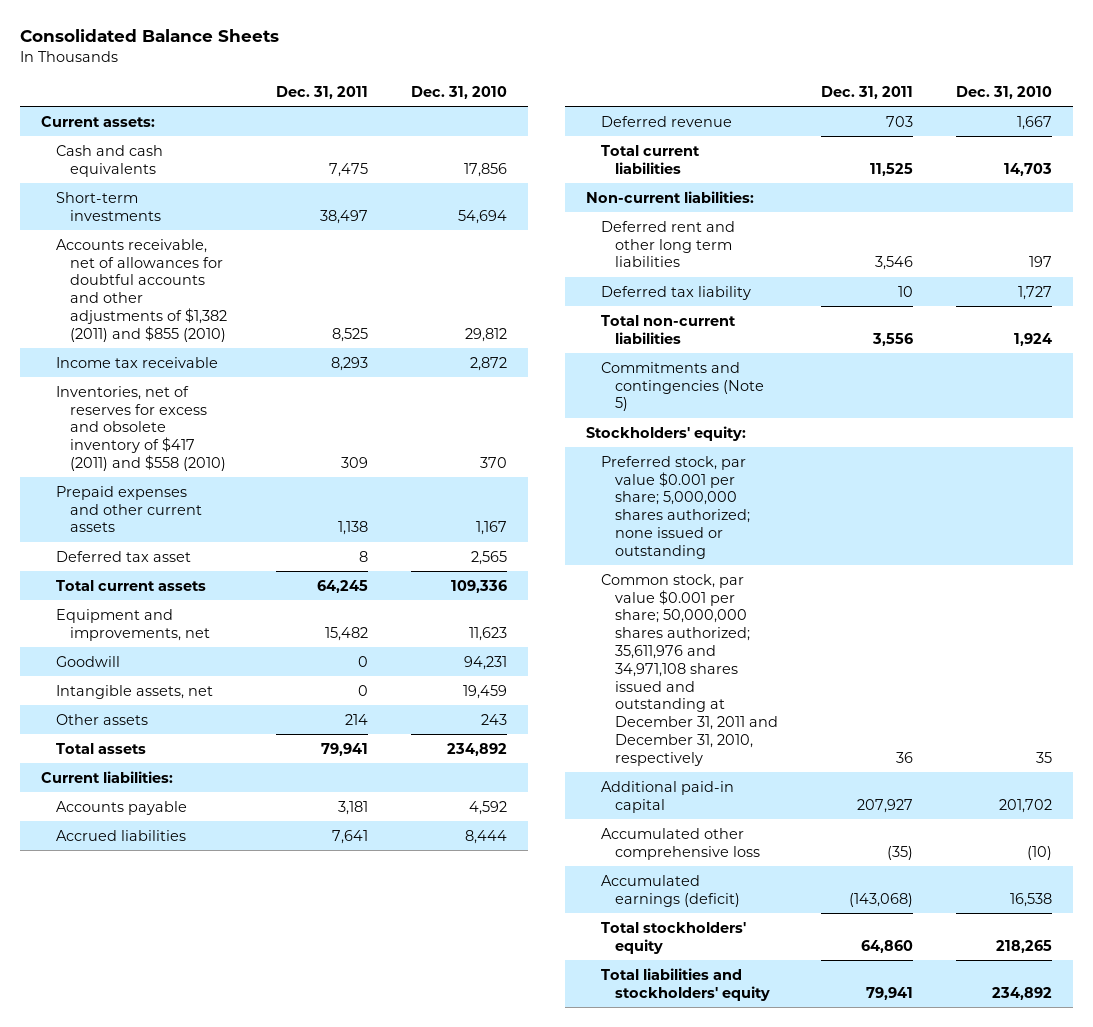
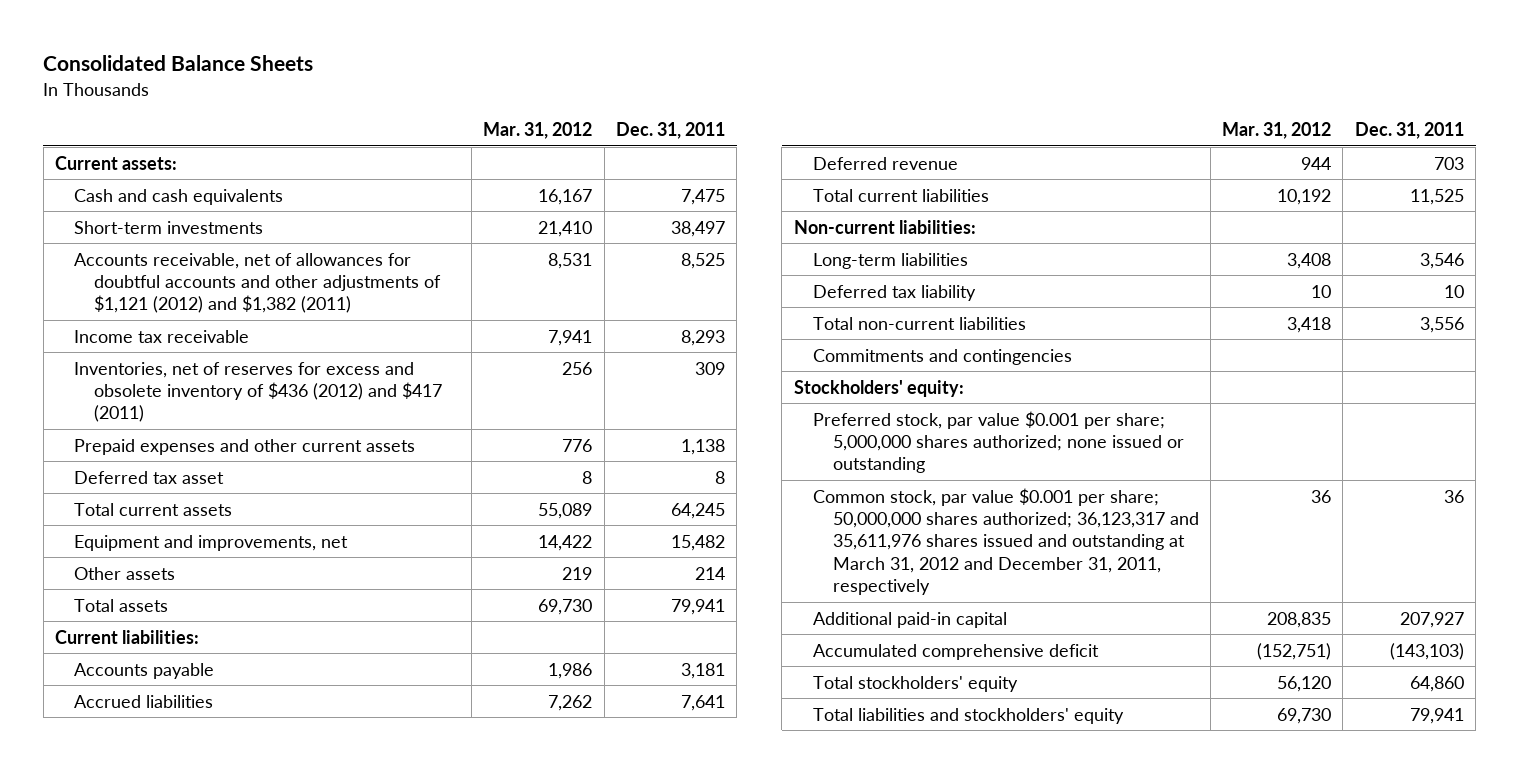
- | Dec. 31, 2011 | Dec. 31, 2010
+ | Mar. 31, 2012 | Dec. 31, 2011
- Accounts receivable, net of allowances for doubtful accounts and other adjustments of $1,382 (2011) and $855 (2010) | 8,525 | 29,812
+ Accounts receivable, net of allowances for doubtful accounts and other adjustments of $1,121 (2012) and $1,382 (2011) | 8,531 | 8,525
- Inventories, net of reserves for excess and obsolete inventory of $417 (2011) and $558 (2010) | 309 | 370
+ Inventories, net of reserves for excess and obsolete inventory of $436 (2012) and $417 (2011) | 256 | 309
- Goodwill | 0 | 94,231
- Intangible assets, net | 0 | 19,459
- Deferred rent and other long term liabilities | 3,546 | 197
+ Long-term liabilities | 3,408 | 3,546
- Commitments and contingencies (Note 5)
+ Commitments and contingencies
- Common stock, par value $0.001 per share; 50,000,000 shares authorized; 35,611,976 and 34,971,108 shares issued and outstanding at December 31, 2011 and December 31, 2010, respectively | 36 | 35
+ Common stock, par value $0.001 per share; 50,000,000 shares authorized; 36,123,317 and 35,611,976 shares issued and outstanding at March 31, 2012 and December 31, 2011, respectively | 36 | 36
- Accumulated other comprehensive loss | (35) | (10)
- Accumulated earnings (deficit) | (143,068) | 16,538
+ Accumulated comprehensive deficit | (152,751) | (143,103)

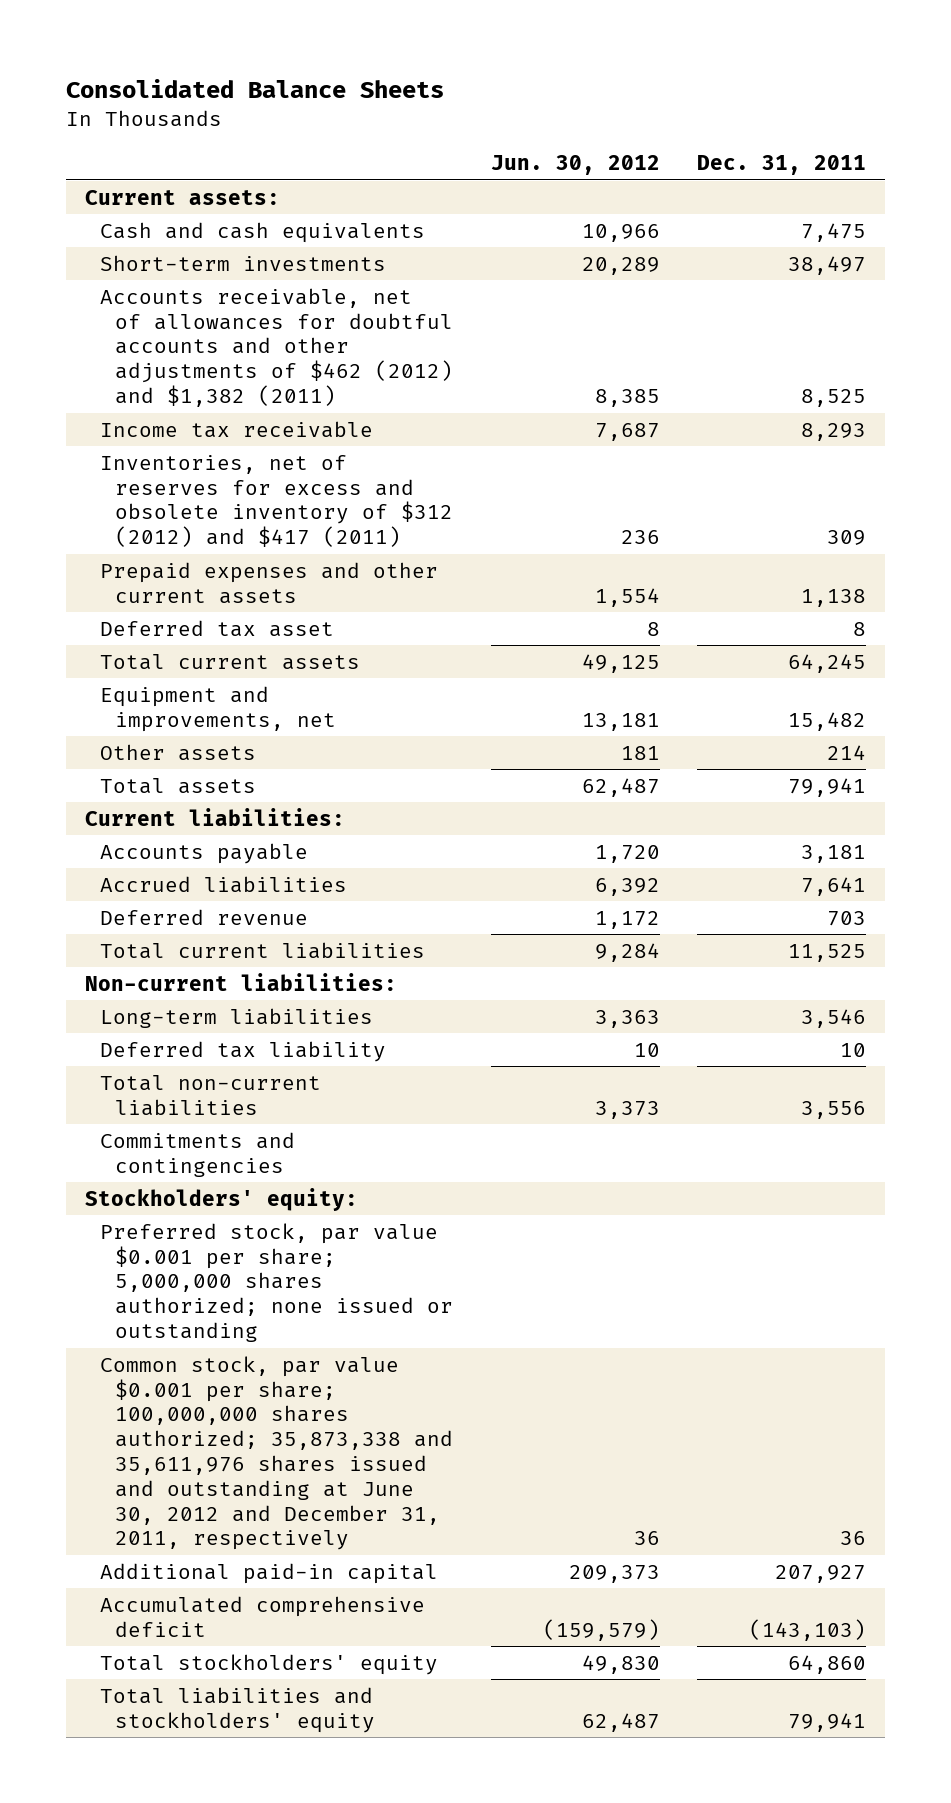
- | Mar. 31, 2012 | Dec. 31, 2011
+ | Jun. 30, 2012 | Dec. 31, 2011
- Accounts receivable, net of allowances for doubtful accounts and other adjustments of $1,121 (2012) and $1,382 (2011) | 8,531 | 8,525
+ Accounts receivable, net of allowances for doubtful accounts and other adjustments of $462 (2012) and $1,382 (2011) | 8,385 | 8,525
- Inventories, net of reserves for excess and obsolete inventory of $436 (2012) and $417 (2011) | 256 | 309
+ Inventories, net of reserves for excess and obsolete inventory of $312 (2012) and $417 (2011) | 236 | 309
- Common stock, par value $0.001 per share; 50,000,000 shares authorized; 36,123,317 and 35,611,976 shares issued and outstanding at March 31, 2012 and December 31, 2011, respectively | 36 | 36
+ Common stock, par value $0.001 per share; 100,000,000 shares authorized; 35,873,338 and 35,611,976 shares issued and outstanding at June 30, 2012 and December 31, 2011, respectively | 36 | 36

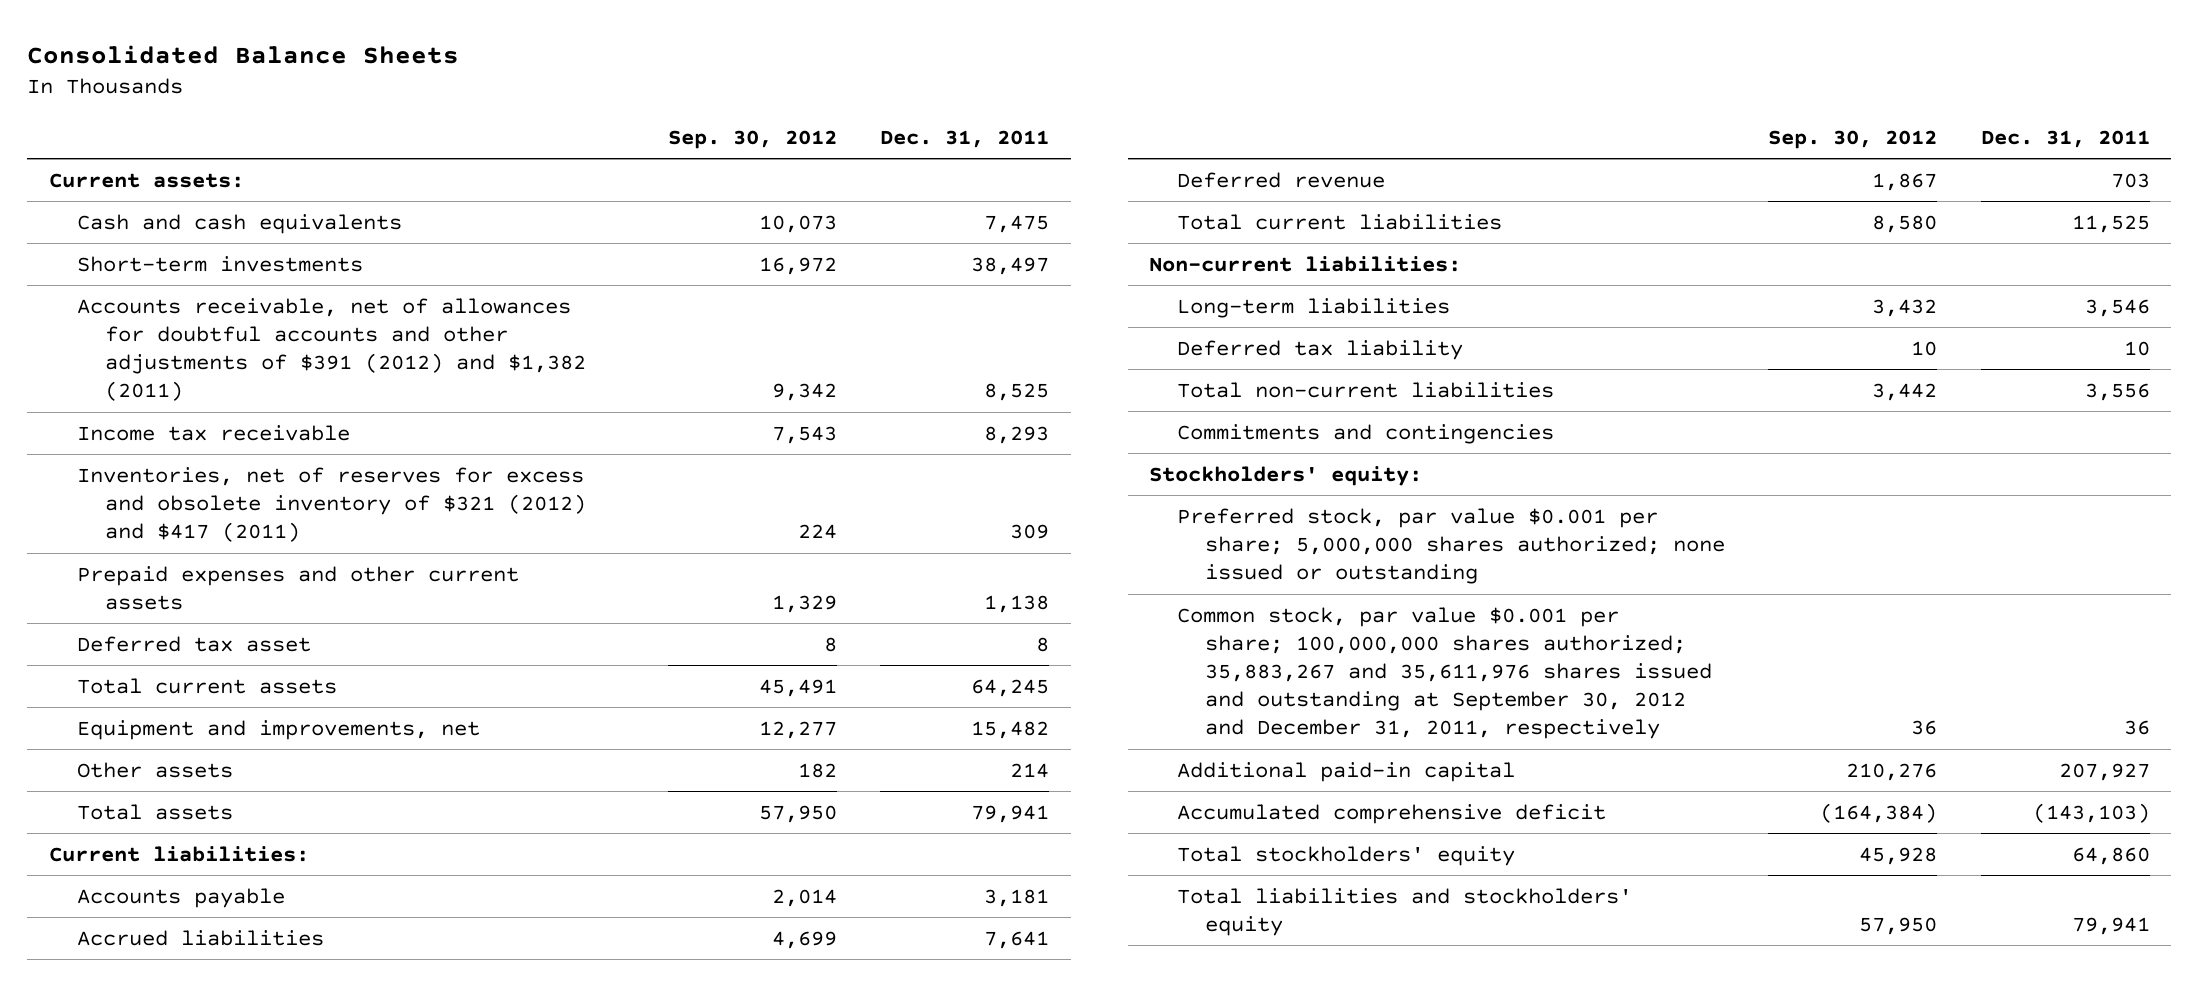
- | Jun. 30, 2012 | Dec. 31, 2011
+ | Sep. 30, 2012 | Dec. 31, 2011
- Accounts receivable, net of allowances for doubtful accounts and other adjustments of $462 (2012) and $1,382 (2011) | 8,385 | 8,525
+ Accounts receivable, net of allowances for doubtful accounts and other adjustments of $391 (2012) and $1,382 (2011) | 9,342 | 8,525
- Inventories, net of reserves for excess and obsolete inventory of $312 (2012) and $417 (2011) | 236 | 309
+ Inventories, net of reserves for excess and obsolete inventory of $321 (2012) and $417 (2011) | 224 | 309
- Common stock, par value $0.001 per share; 100,000,000 shares authorized; 35,873,338 and 35,611,976 shares issued and outstanding at June 30, 2012 and December 31, 2011, respectively | 36 | 36
+ Common stock, par value $0.001 per share; 100,000,000 shares authorized; 35,883,267 and 35,611,976 shares issued and outstanding at September 30, 2012 and December 31, 2011, respectively | 36 | 36

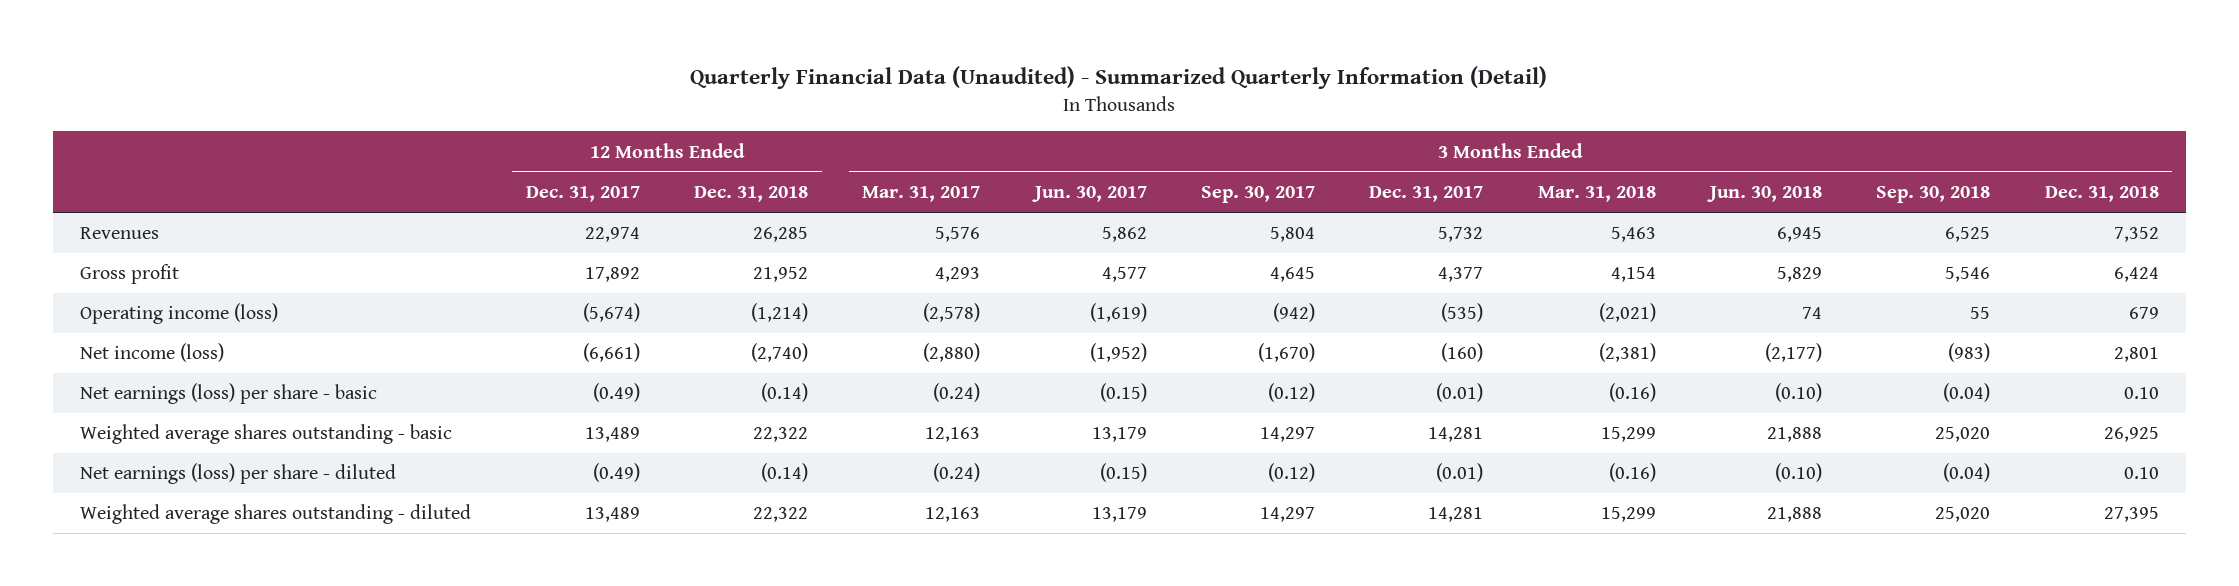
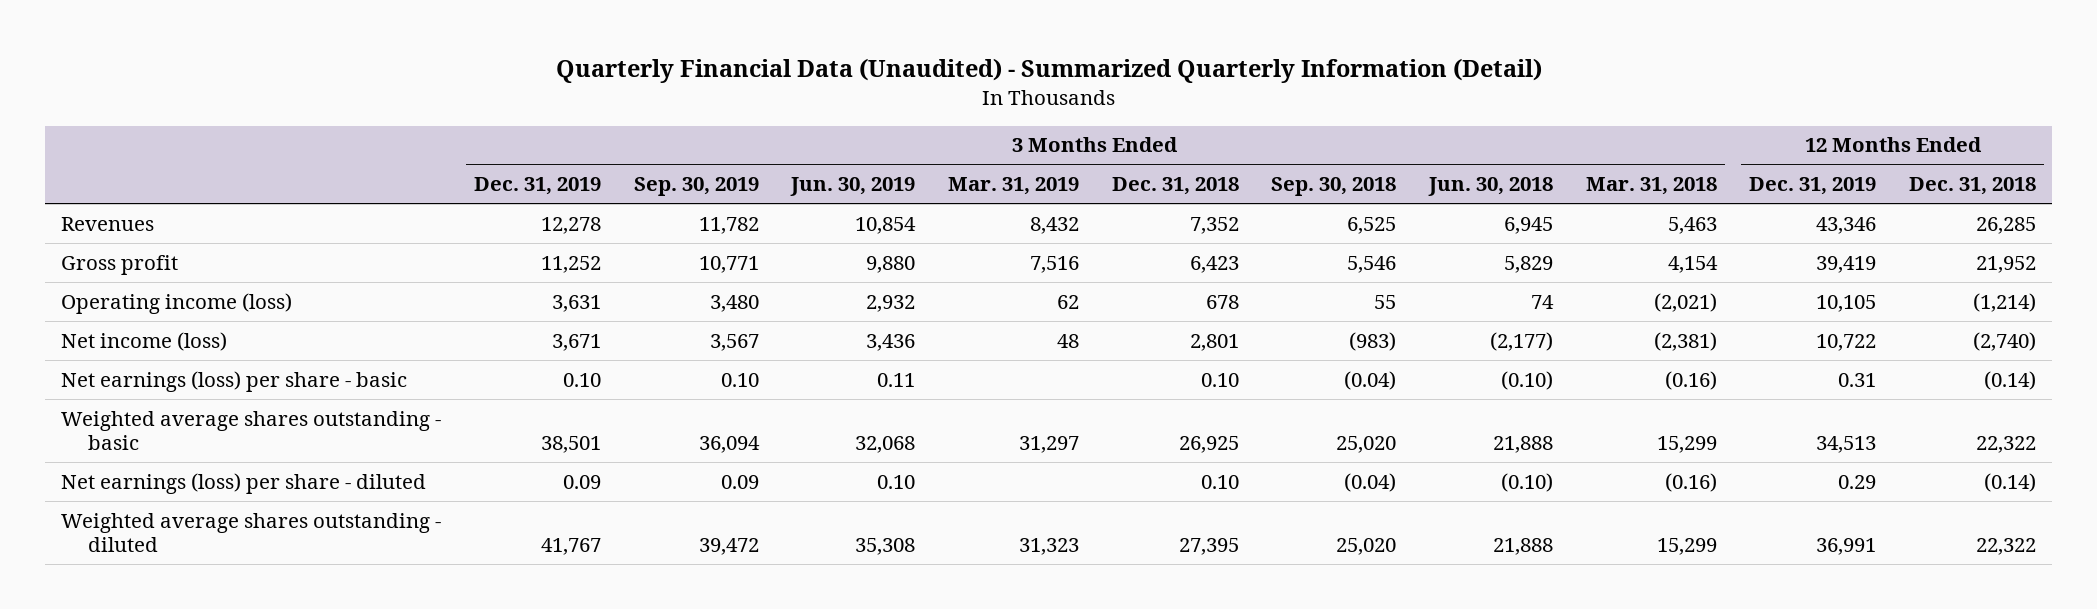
- | 12 Months Ended Dec. 31, 2017 | 12 Months Ended Dec. 31, 2018 | 3 Months Ended Mar. 31, 2017 | 3 Months Ended Jun. 30, 2017 | 3 Months Ended Sep. 30, 2017 | 3 Months Ended Dec. 31, 2017 | 3 Months Ended Mar. 31, 2018 | 3 Months Ended Jun. 30, 2018 | 3 Months Ended Sep. 30, 2018 | 3 Months Ended Dec. 31, 2018
+ | 3 Months Ended Dec. 31, 2019 | 3 Months Ended Sep. 30, 2019 | 3 Months Ended Jun. 30, 2019 | 3 Months Ended Mar. 31, 2019 | 3 Months Ended Dec. 31, 2018 | 3 Months Ended Sep. 30, 2018 | 3 Months Ended Jun. 30, 2018 | 3 Months Ended Mar. 31, 2018 | 12 Months Ended Dec. 31, 2019 | 12 Months Ended Dec. 31, 2018
- Gross profit | 17,892 | 21,952 | 4,293 | 4,577 | 4,645 | 4,377 | 4,154 | 5,829 | 5,546 | 6,424
- Operating income (loss) | (5,674) | (1,214) | (2,578) | (1,619) | (942) | (535) | (2,021) | 74 | 55 | 679
+ Gross profit | 11,252 | 10,771 | 9,880 | 7,516 | 6,423 | 5,546 | 5,829 | 4,154 | 39,419 | 21,952
+ Operating income (loss) | 3,631 | 3,480 | 2,932 | 62 | 678 | 55 | 74 | (2,021) | 10,105 | (1,214)

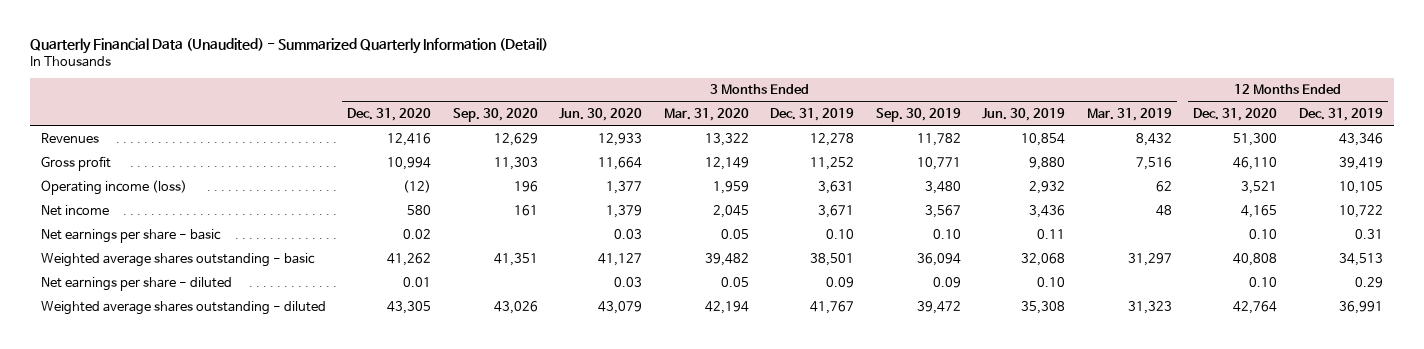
- | 3 Months Ended Dec. 31, 2019 | 3 Months Ended Sep. 30, 2019 | 3 Months Ended Jun. 30, 2019 | 3 Months Ended Mar. 31, 2019 | 3 Months Ended Dec. 31, 2018 | 3 Months Ended Sep. 30, 2018 | 3 Months Ended Jun. 30, 2018 | 3 Months Ended Mar. 31, 2018 | 12 Months Ended Dec. 31, 2019 | 12 Months Ended Dec. 31, 2018
+ | 3 Months Ended Dec. 31, 2020 | 3 Months Ended Sep. 30, 2020 | 3 Months Ended Jun. 30, 2020 | 3 Months Ended Mar. 31, 2020 | 3 Months Ended Dec. 31, 2019 | 3 Months Ended Sep. 30, 2019 | 3 Months Ended Jun. 30, 2019 | 3 Months Ended Mar. 31, 2019 | 12 Months Ended Dec. 31, 2020 | 12 Months Ended Dec. 31, 2019
- Net income (loss) | 3,671 | 3,567 | 3,436 | 48 | 2,801 | (983) | (2,177) | (2,381) | 10,722 | (2,740)
- Net earnings (loss) per share - basic | 0.10 | 0.10 | 0.11 | | 0.10 | (0.04) | (0.10) | (0.16) | 0.31 | (0.14)
+ Net income | 580 | 161 | 1,379 | 2,045 | 3,671 | 3,567 | 3,436 | 48 | 4,165 | 10,722
+ Net earnings per share - basic | 0.02 | | 0.03 | 0.05 | 0.10 | 0.10 | 0.11 | | 0.10 | 0.31
- Net earnings (loss) per share - diluted | 0.09 | 0.09 | 0.10 | | 0.10 | (0.04) | (0.10) | (0.16) | 0.29 | (0.14)
+ Net earnings per share - diluted | 0.01 | | 0.03 | 0.05 | 0.09 | 0.09 | 0.10 | | 0.10 | 0.29

